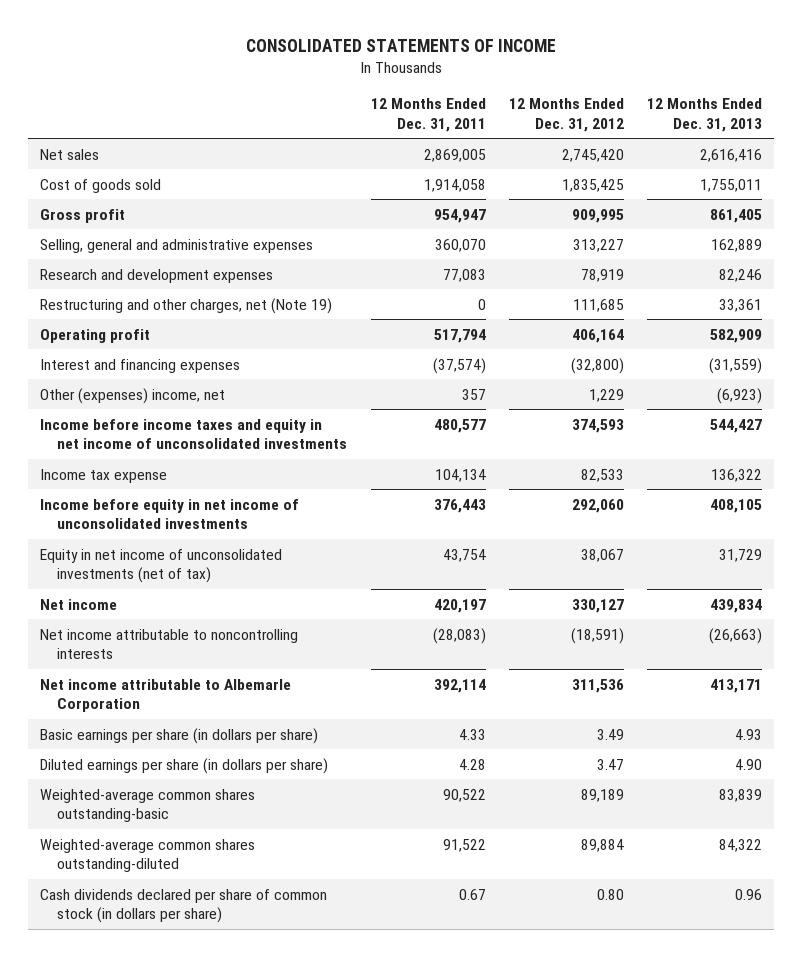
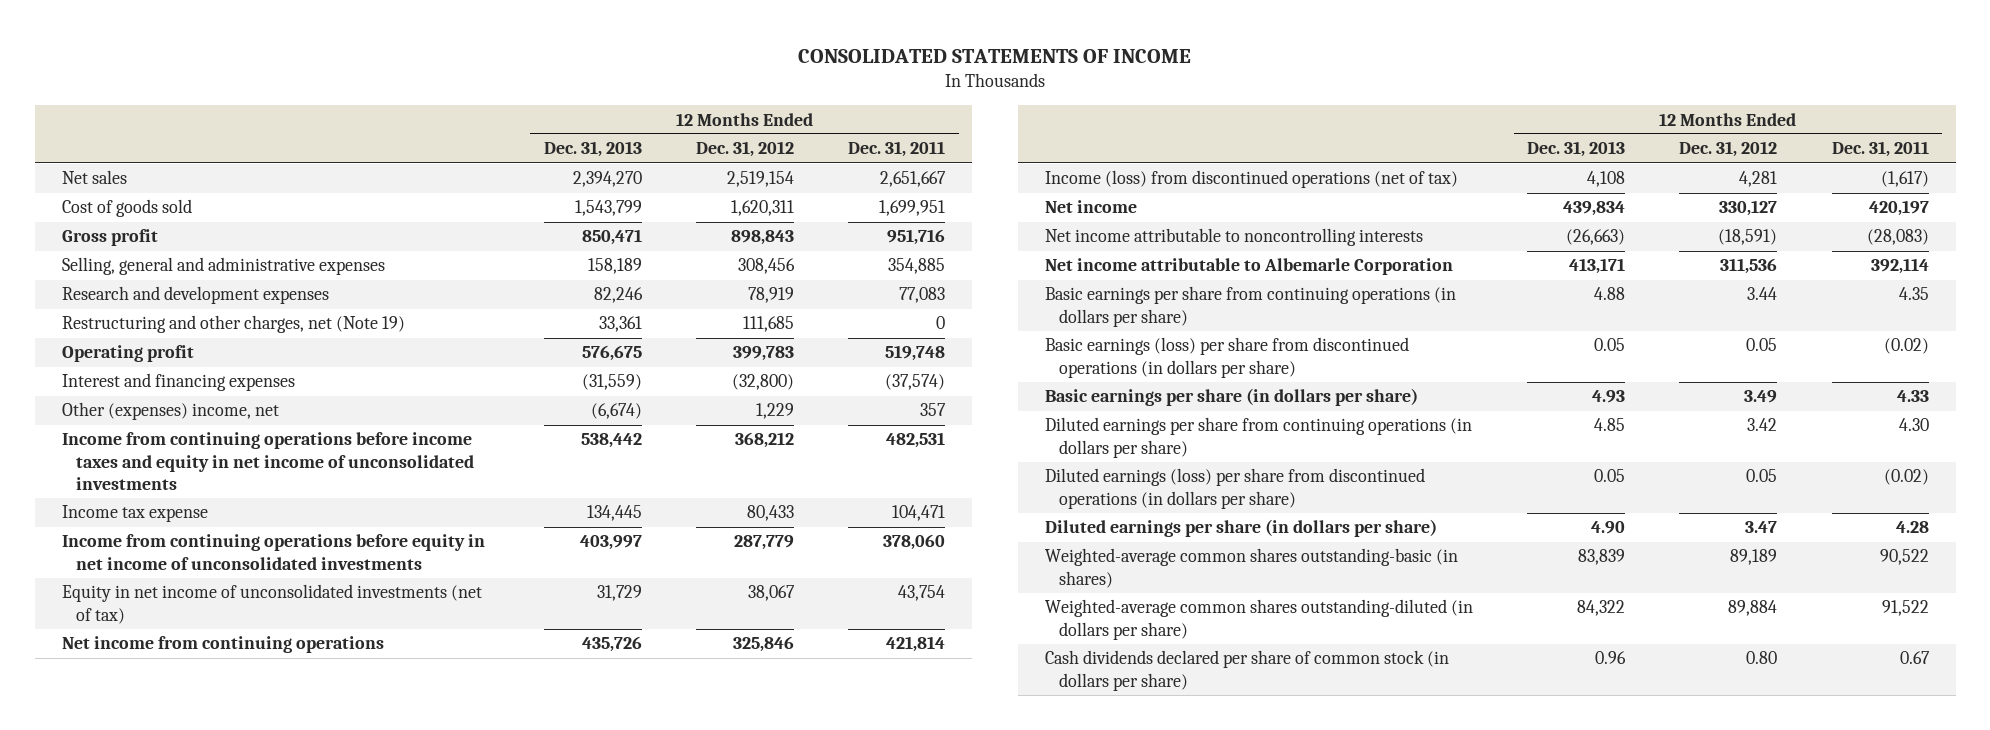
- | 12 Months Ended Dec. 31, 2011 | 12 Months Ended Dec. 31, 2012 | 12 Months Ended Dec. 31, 2013
+ | 12 Months Ended Dec. 31, 2013 | 12 Months Ended Dec. 31, 2012 | 12 Months Ended Dec. 31, 2011
- Net sales | 2,869,005 | 2,745,420 | 2,616,416
- Cost of goods sold | 1,914,058 | 1,835,425 | 1,755,011
- Gross profit | 954,947 | 909,995 | 861,405
- Selling, general and administrative expenses | 360,070 | 313,227 | 162,889
+ Net sales | 2,394,270 | 2,519,154 | 2,651,667
+ Cost of goods sold | 1,543,799 | 1,620,311 | 1,699,951
+ Gross profit | 850,471 | 898,843 | 951,716
+ Selling, general and administrative expenses | 158,189 | 308,456 | 354,885
- Operating profit | 517,794 | 406,164 | 582,909
+ Operating profit | 576,675 | 399,783 | 519,748
- Other (expenses) income, net | 357 | 1,229 | (6,923)
- Income before income taxes and equity in net income of unconsolidated investments | 480,577 | 374,593 | 544,427
- Income tax expense | 104,134 | 82,533 | 136,322
- Income before equity in net income of unconsolidated investments | 376,443 | 292,060 | 408,105
+ Other (expenses) income, net | (6,674) | 1,229 | 357
+ Income from continuing operations before income taxes and equity in net income of unconsolidated investments | 538,442 | 368,212 | 482,531
+ Income tax expense | 134,445 | 80,433 | 104,471
+ Income from continuing operations before equity in net income of unconsolidated investments | 403,997 | 287,779 | 378,060
+ Net income from continuing operations | 435,726 | 325,846 | 421,814
+ Income (loss) from discontinued operations (net of tax) | 4,108 | 4,281 | (1,617)
+ Basic earnings per share from continuing operations (in dollars per share) | 4.88 | 3.44 | 4.35
+ Basic earnings (loss) per share from discontinued operations (in dollars per share) | 0.05 | 0.05 | (0.02)
+ Diluted earnings per share from continuing operations (in dollars per share) | 4.85 | 3.42 | 4.30
+ Diluted earnings (loss) per share from discontinued operations (in dollars per share) | 0.05 | 0.05 | (0.02)
- Weighted-average common shares outstanding-basic | 90,522 | 89,189 | 83,839
- Weighted-average common shares outstanding-diluted | 91,522 | 89,884 | 84,322
+ Weighted-average common shares outstanding-basic (in shares) | 83,839 | 89,189 | 90,522
+ Weighted-average common shares outstanding-diluted (in dollars per share) | 84,322 | 89,884 | 91,522

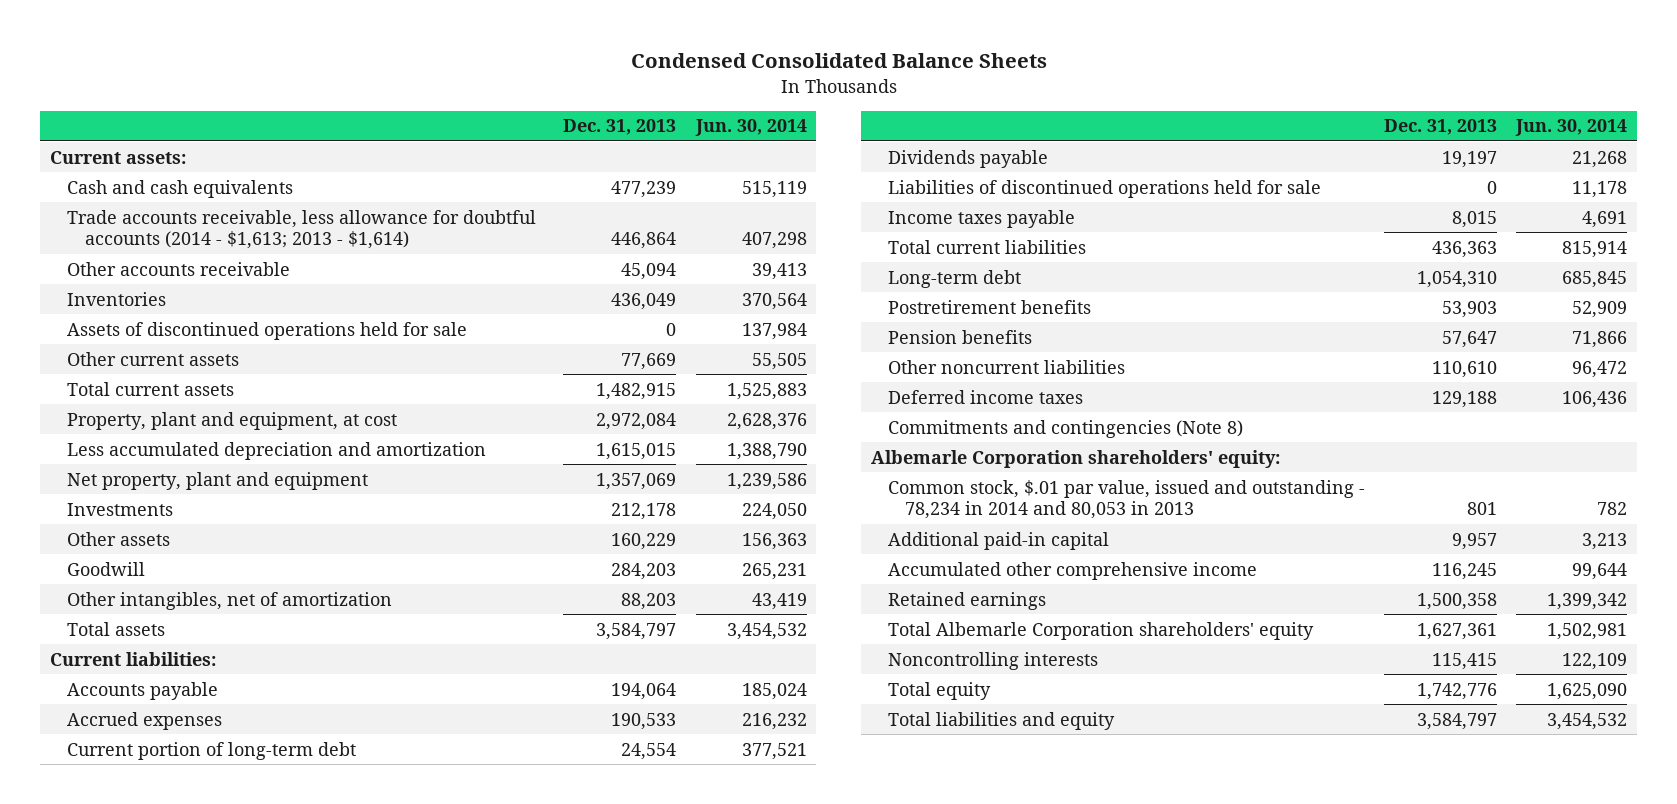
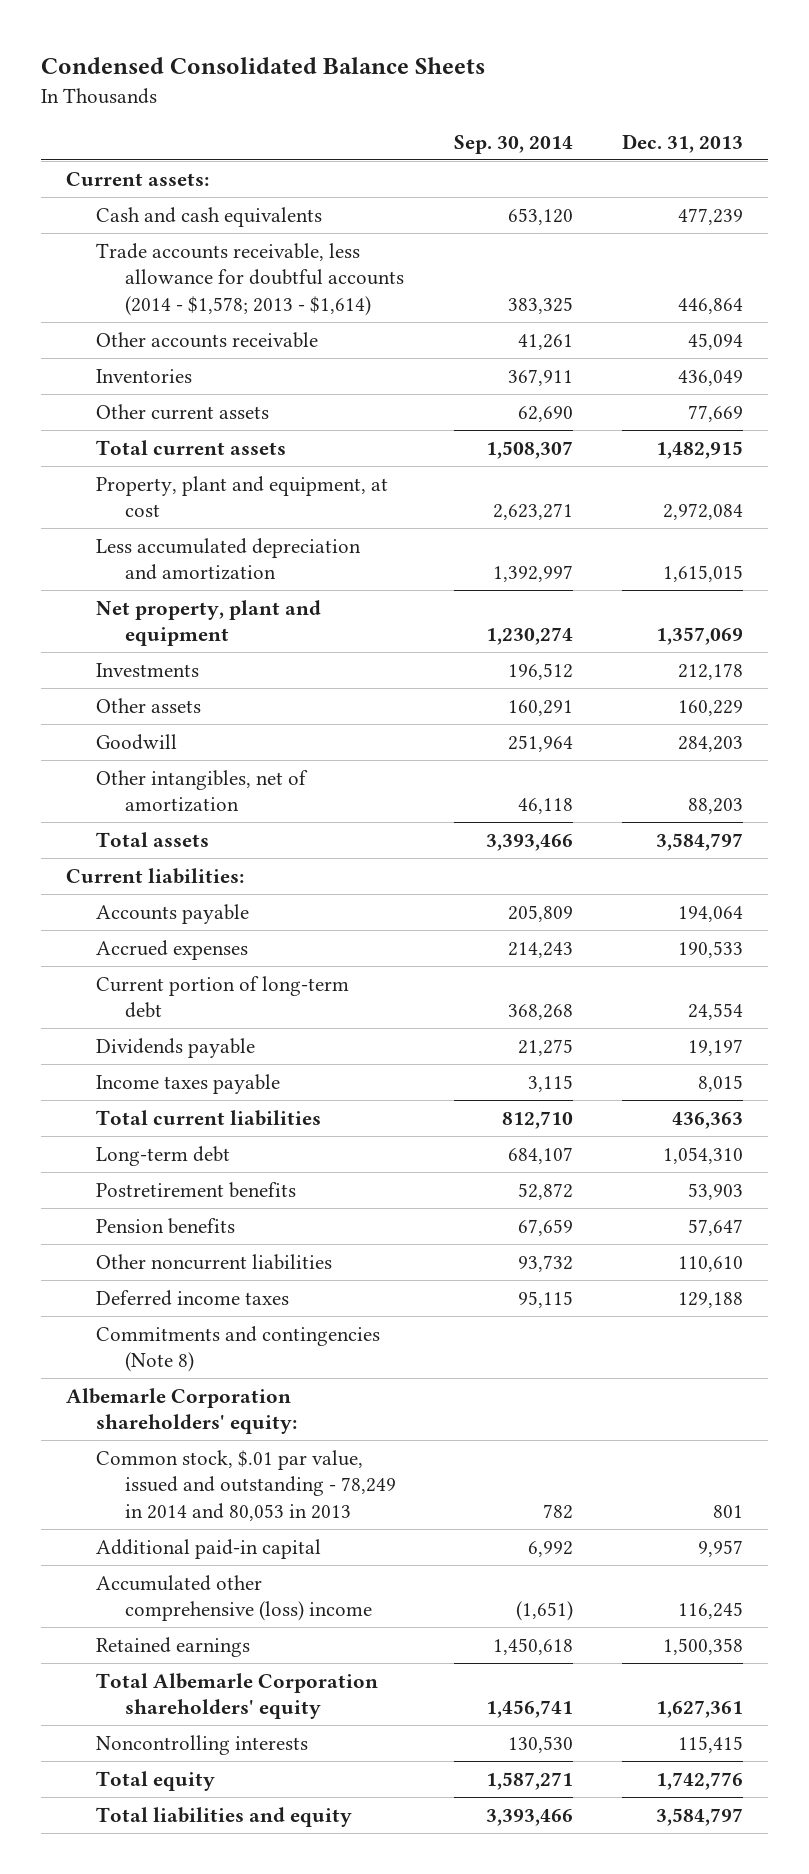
- | Dec. 31, 2013 | Jun. 30, 2014
+ | Sep. 30, 2014 | Dec. 31, 2013
- Trade accounts receivable, less allowance for doubtful accounts (2014 - $1,613; 2013 - $1,614) | 446,864 | 407,298
+ Trade accounts receivable, less allowance for doubtful accounts (2014 - $1,578; 2013 - $1,614) | 383,325 | 446,864
- Assets of discontinued operations held for sale | 0 | 137,984
- Liabilities of discontinued operations held for sale | 0 | 11,178
- Common stock, $.01 par value, issued and outstanding - 78,234 in 2014 and 80,053 in 2013 | 801 | 782
+ Common stock, $.01 par value, issued and outstanding - 78,249 in 2014 and 80,053 in 2013 | 782 | 801
- Accumulated other comprehensive income | 116,245 | 99,644
+ Accumulated other comprehensive (loss) income | (1,651) | 116,245

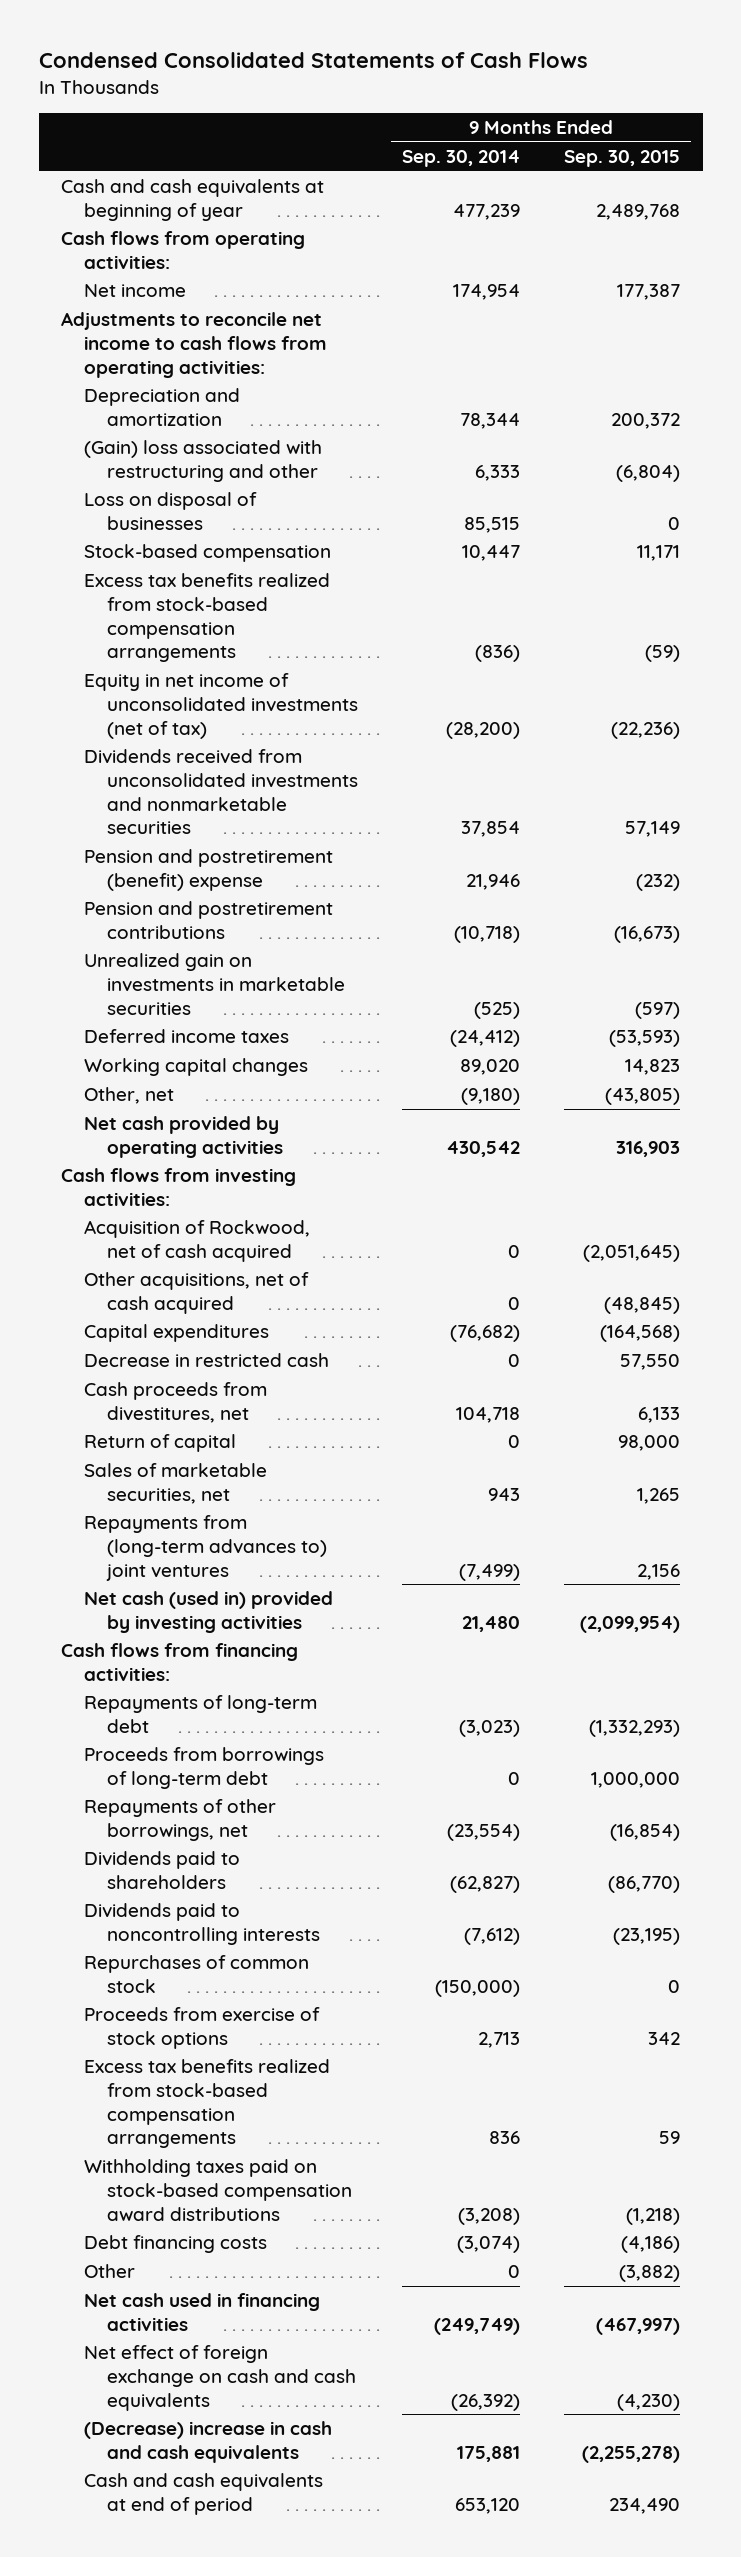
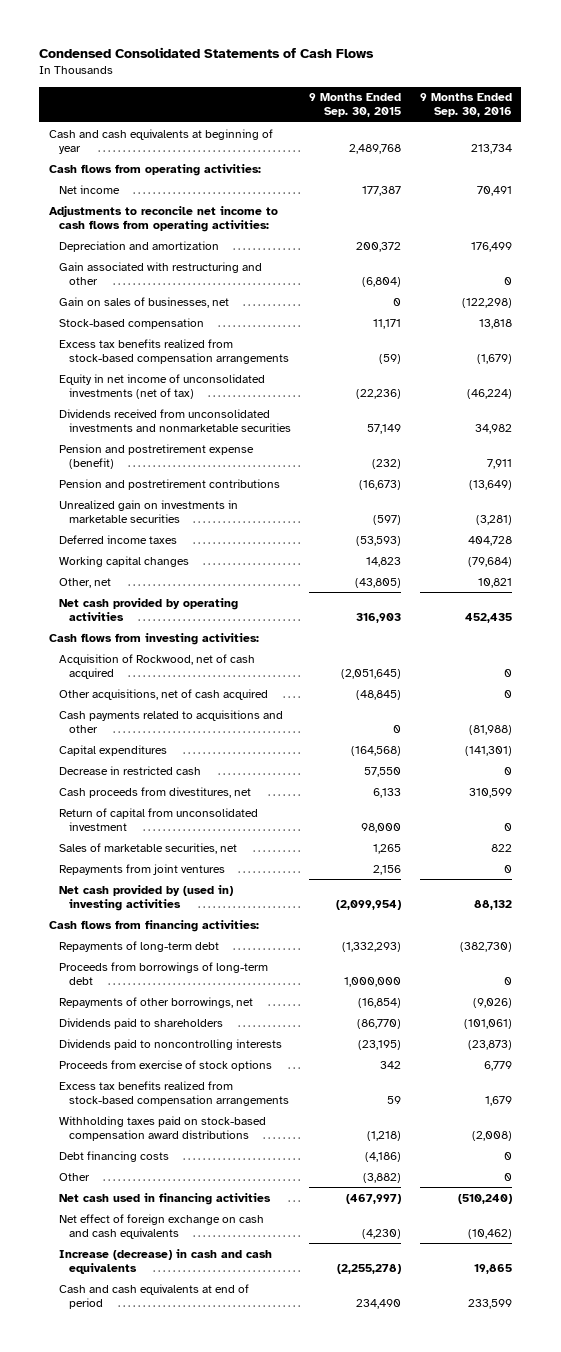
- | 9 Months Ended Sep. 30, 2014 | 9 Months Ended Sep. 30, 2015
+ | 9 Months Ended Sep. 30, 2015 | 9 Months Ended Sep. 30, 2016
- (Gain) loss associated with restructuring and other | 6,333 | (6,804)
- Loss on disposal of businesses | 85,515 | 0
+ Gain associated with restructuring and other | (6,804) | 0
+ Gain on sales of businesses, net | 0 | (122,298)
- Pension and postretirement (benefit) expense | 21,946 | (232)
+ Pension and postretirement expense (benefit) | (232) | 7,911
+ Cash payments related to acquisitions and other | 0 | (81,988)
- Return of capital | 0 | 98,000
+ Return of capital from unconsolidated investment | 98,000 | 0
- Repayments from (long-term advances to) joint ventures | (7,499) | 2,156
- Net cash (used in) provided by investing activities | 21,480 | (2,099,954)
+ Repayments from joint ventures | 2,156 | 0
+ Net cash provided by (used in) investing activities | (2,099,954) | 88,132
- Repurchases of common stock | (150,000) | 0
- (Decrease) increase in cash and cash equivalents | 175,881 | (2,255,278)
+ Increase (decrease) in cash and cash equivalents | (2,255,278) | 19,865

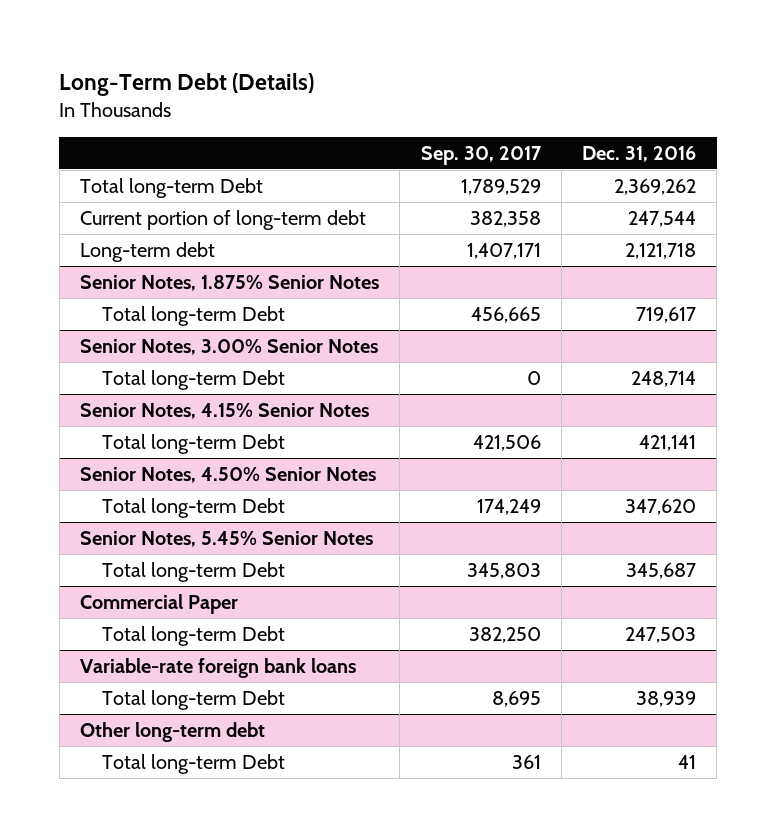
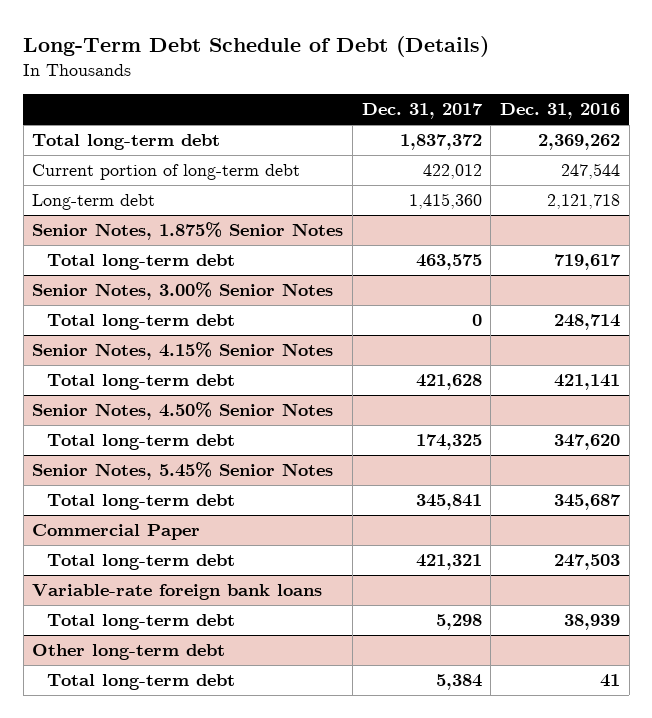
- Long-Term Debt (Details)
+ Long-Term Debt Schedule of Debt (Details)
- | Sep. 30, 2017 | Dec. 31, 2016
+ | Dec. 31, 2017 | Dec. 31, 2016
- Total long-term Debt | 1,789,529 | 2,369,262
+ Total long-term debt | 1,837,372 | 2,369,262
@ Senior Notes, 1.875% Senior Notes
- Total long-term Debt | 456,665 | 719,617
+ Total long-term debt | 463,575 | 719,617
@ Senior Notes, 3.00% Senior Notes
- Total long-term Debt | 0 | 248,714
+ Total long-term debt | 0 | 248,714
@ Senior Notes, 4.15% Senior Notes
- Total long-term Debt | 421,506 | 421,141
+ Total long-term debt | 421,628 | 421,141
@ Senior Notes, 4.50% Senior Notes
- Total long-term Debt | 174,249 | 347,620
+ Total long-term debt | 174,325 | 347,620
@ Senior Notes, 5.45% Senior Notes
- Total long-term Debt | 345,803 | 345,687
+ Total long-term debt | 345,841 | 345,687
@ Commercial Paper
- Total long-term Debt | 382,250 | 247,503
+ Total long-term debt | 421,321 | 247,503
@ Variable-rate foreign bank loans
- Total long-term Debt | 8,695 | 38,939
+ Total long-term debt | 5,298 | 38,939
@ Other long-term debt
- Total long-term Debt | 361 | 41
+ Total long-term debt | 5,384 | 41

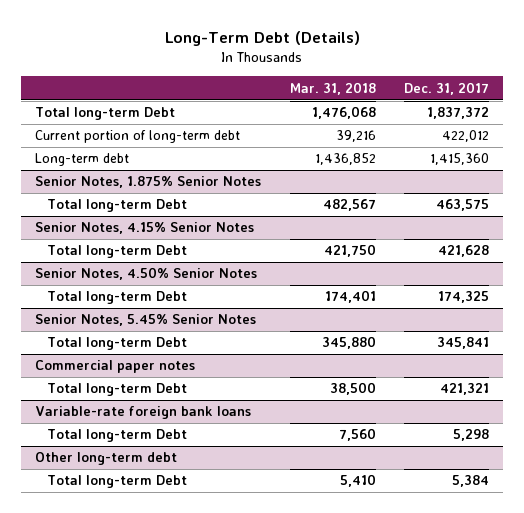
- Long-Term Debt Schedule of Debt (Details)
+ Long-Term Debt (Details)
- | Dec. 31, 2017 | Dec. 31, 2016
+ | Mar. 31, 2018 | Dec. 31, 2017
- Total long-term debt | 1,837,372 | 2,369,262
+ Total long-term Debt | 1,476,068 | 1,837,372
@ Senior Notes, 1.875% Senior Notes
- Total long-term debt | 463,575 | 719,617
- Senior Notes, 3.00% Senior Notes
- Total long-term debt | 0 | 248,714
@ Senior Notes, 1.875% Senior Notes
+ Total long-term Debt | 482,567 | 463,575
@ Senior Notes, 4.15% Senior Notes
- Total long-term debt | 421,628 | 421,141
+ Total long-term Debt | 421,750 | 421,628
@ Senior Notes, 4.50% Senior Notes
- Total long-term debt | 174,325 | 347,620
+ Total long-term Debt | 174,401 | 174,325
@ Senior Notes, 5.45% Senior Notes
- Total long-term debt | 345,841 | 345,687
- Commercial Paper
- Total long-term debt | 421,321 | 247,503
@ Senior Notes, 5.45% Senior Notes
+ Total long-term Debt | 345,880 | 345,841
+ Commercial paper notes
+ Total long-term Debt | 38,500 | 421,321
@ Variable-rate foreign bank loans
- Total long-term debt | 5,298 | 38,939
+ Total long-term Debt | 7,560 | 5,298
@ Other long-term debt
- Total long-term debt | 5,384 | 41
+ Total long-term Debt | 5,410 | 5,384

